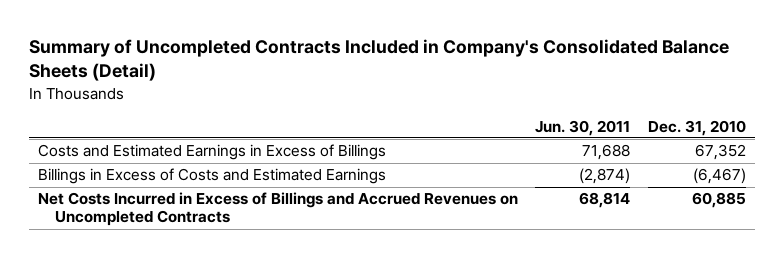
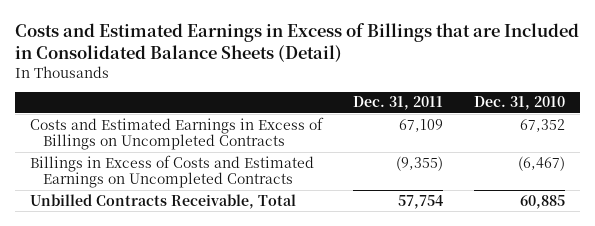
- Summary of Uncompleted Contracts Included in Company's Consolidated Balance Sheets (Detail)
+ Costs and Estimated Earnings in Excess of Billings that are Included in Consolidated Balance Sheets (Detail)
- | Jun. 30, 2011 | Dec. 31, 2010
+ | Dec. 31, 2011 | Dec. 31, 2010
- Costs and Estimated Earnings in Excess of Billings | 71,688 | 67,352
- Billings in Excess of Costs and Estimated Earnings | (2,874) | (6,467)
- Net Costs Incurred in Excess of Billings and Accrued Revenues on Uncompleted Contracts | 68,814 | 60,885
+ Costs and Estimated Earnings in Excess of Billings on Uncompleted Contracts | 67,109 | 67,352
+ Billings in Excess of Costs and Estimated Earnings on Uncompleted Contracts | (9,355) | (6,467)
+ Unbilled Contracts Receivable, Total | 57,754 | 60,885

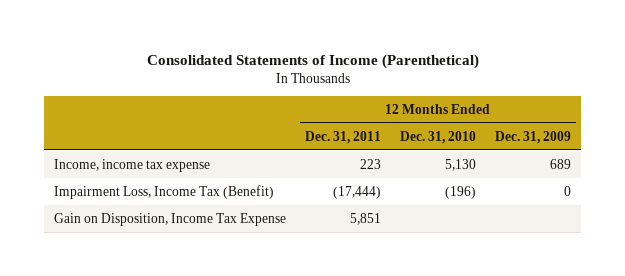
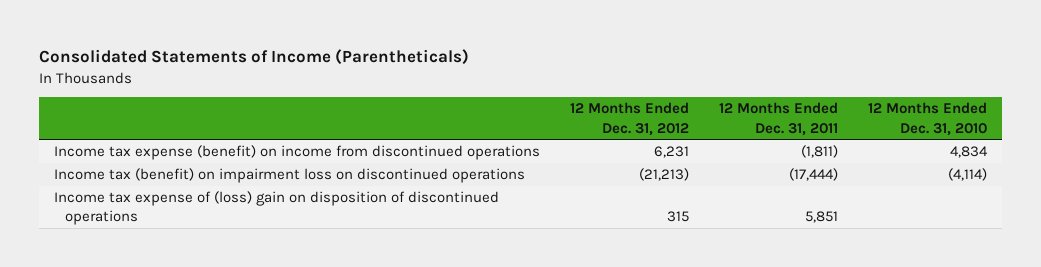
- Consolidated Statements of Income (Parenthetical)
+ Consolidated Statements of Income (Parentheticals)
- | 12 Months Ended Dec. 31, 2011 | 12 Months Ended Dec. 31, 2010 | 12 Months Ended Dec. 31, 2009
+ | 12 Months Ended Dec. 31, 2012 | 12 Months Ended Dec. 31, 2011 | 12 Months Ended Dec. 31, 2010
- Income, income tax expense | 223 | 5,130 | 689
- Impairment Loss, Income Tax (Benefit) | (17,444) | (196) | 0
- Gain on Disposition, Income Tax Expense | 5,851 | |
+ Income tax expense (benefit) on income from discontinued operations | 6,231 | (1,811) | 4,834
+ Income tax (benefit) on impairment loss on discontinued operations | (21,213) | (17,444) | (4,114)
+ Income tax expense of (loss) gain on disposition of discontinued operations | 315 | 5,851 |

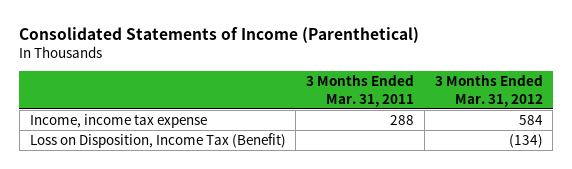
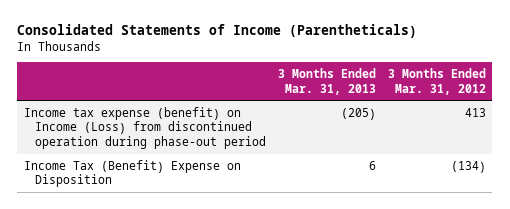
- Consolidated Statements of Income (Parenthetical)
+ Consolidated Statements of Income (Parentheticals)
- | 3 Months Ended Mar. 31, 2011 | 3 Months Ended Mar. 31, 2012
+ | 3 Months Ended Mar. 31, 2013 | 3 Months Ended Mar. 31, 2012
- Income, income tax expense | 288 | 584
- Loss on Disposition, Income Tax (Benefit) | | (134)
+ Income tax expense (benefit) on Income (Loss) from discontinued operation during phase-out period | (205) | 413
+ Income Tax (Benefit) Expense on Disposition | 6 | (134)

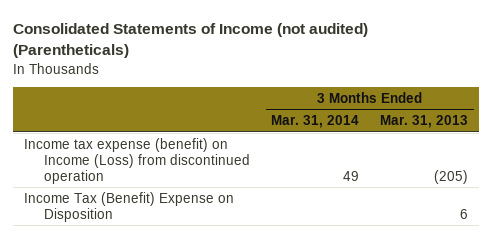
- Consolidated Statements of Income (Parentheticals)
+ Consolidated Statements of Income (not audited) (Parentheticals)
- | 3 Months Ended Mar. 31, 2013 | 3 Months Ended Mar. 31, 2012
+ | 3 Months Ended Mar. 31, 2014 | 3 Months Ended Mar. 31, 2013
- Income tax expense (benefit) on Income (Loss) from discontinued operation during phase-out period | (205) | 413
+ Income tax expense (benefit) on Income (Loss) from discontinued operation | 49 | (205)

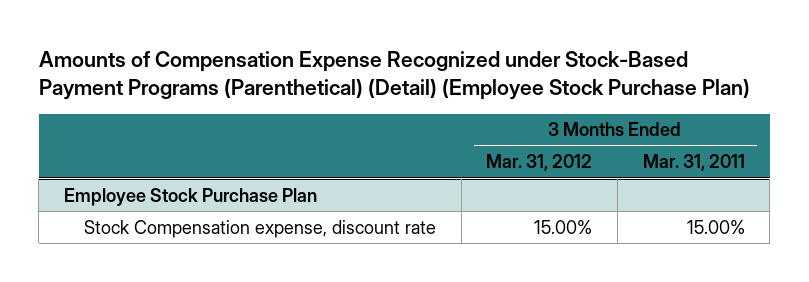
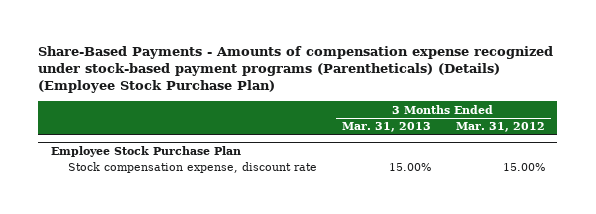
- Amounts of Compensation Expense Recognized under Stock-Based Payment Programs (Parenthetical) (Detail) (Employee Stock Purchase Plan)
+ Share-Based Payments - Amounts of compensation expense recognized under stock-based payment programs (Parentheticals) (Details) (Employee Stock Purchase Plan)
- | 3 Months Ended Mar. 31, 2012 | 3 Months Ended Mar. 31, 2011
+ | 3 Months Ended Mar. 31, 2013 | 3 Months Ended Mar. 31, 2012
@ Employee Stock Purchase Plan
- Stock Compensation expense, discount rate | 15.00% | 15.00%
+ Stock compensation expense, discount rate | 15.00% | 15.00%

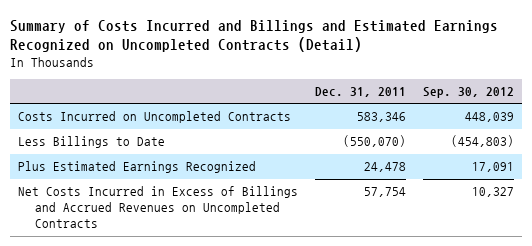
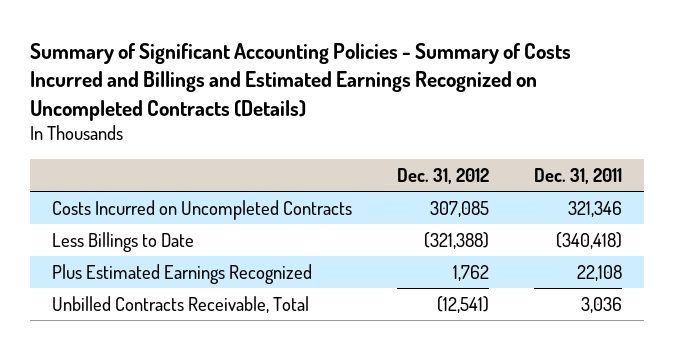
- Summary of Costs Incurred and Billings and Estimated Earnings Recognized on Uncompleted Contracts (Detail)
+ Summary of Significant Accounting Policies - Summary of Costs Incurred and Billings and Estimated Earnings Recognized on Uncompleted Contracts (Details)
- | Dec. 31, 2011 | Sep. 30, 2012
+ | Dec. 31, 2012 | Dec. 31, 2011
- Costs Incurred on Uncompleted Contracts | 583,346 | 448,039
- Less Billings to Date | (550,070) | (454,803)
- Plus Estimated Earnings Recognized | 24,478 | 17,091
- Net Costs Incurred in Excess of Billings and Accrued Revenues on Uncompleted Contracts | 57,754 | 10,327
+ Costs Incurred on Uncompleted Contracts | 307,085 | 321,346
+ Less Billings to Date | (321,388) | (340,418)
+ Plus Estimated Earnings Recognized | 1,762 | 22,108
+ Unbilled Contracts Receivable, Total | (12,541) | 3,036

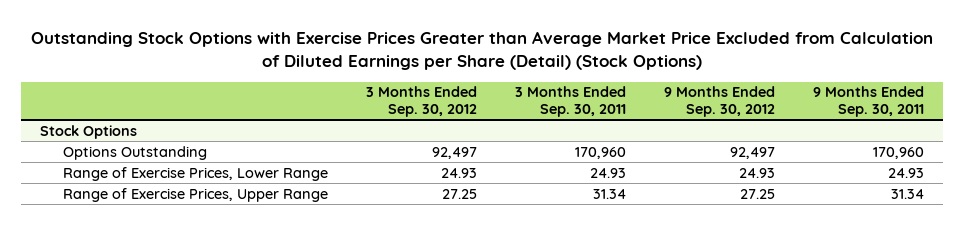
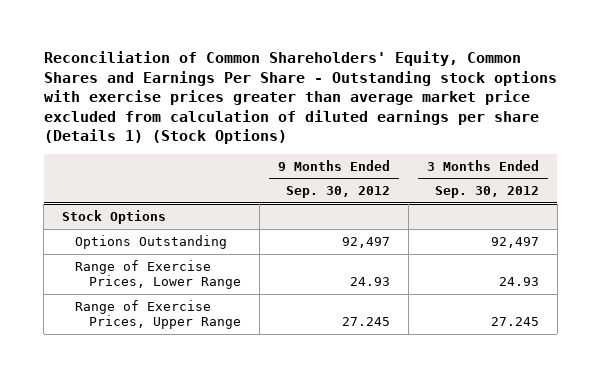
- Outstanding Stock Options with Exercise Prices Greater than Average Market Price Excluded from Calculation of Diluted Earnings per Share (Detail) (Stock Options)
+ Reconciliation of Common Shareholders' Equity, Common Shares and Earnings Per Share - Outstanding stock options with exercise prices greater than average market price excluded from calculation of diluted earnings per share (Details 1) (Stock Options)
- | 3 Months Ended Sep. 30, 2012 | 3 Months Ended Sep. 30, 2011 | 9 Months Ended Sep. 30, 2012 | 9 Months Ended Sep. 30, 2011
+ | 9 Months Ended Sep. 30, 2012 | 3 Months Ended Sep. 30, 2012
@ Stock Options
- Range of Exercise Prices, Upper Range | 27.25 | 31.34 | 27.25 | 31.34
+ Range of Exercise Prices, Upper Range | 27.245 | 27.245

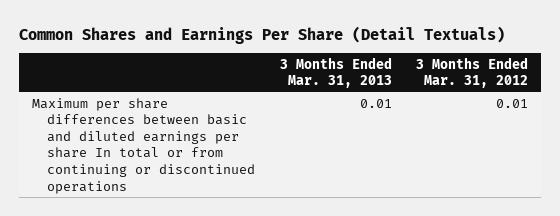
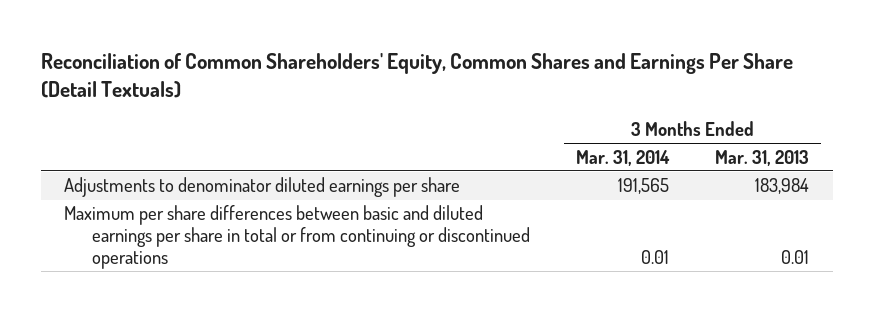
- Common Shares and Earnings Per Share (Detail Textuals)
+ Reconciliation of Common Shareholders' Equity, Common Shares and Earnings Per Share (Detail Textuals)
- | 3 Months Ended Mar. 31, 2013 | 3 Months Ended Mar. 31, 2012
+ | 3 Months Ended Mar. 31, 2014 | 3 Months Ended Mar. 31, 2013
- Maximum per share differences between basic and diluted earnings per share In total or from continuing or discontinued operations | 0.01 | 0.01
+ Adjustments to denominator diluted earnings per share | 191,565 | 183,984
+ Maximum per share differences between basic and diluted earnings per share in total or from continuing or discontinued operations | 0.01 | 0.01

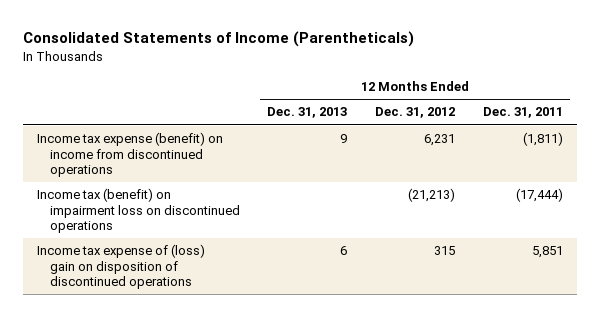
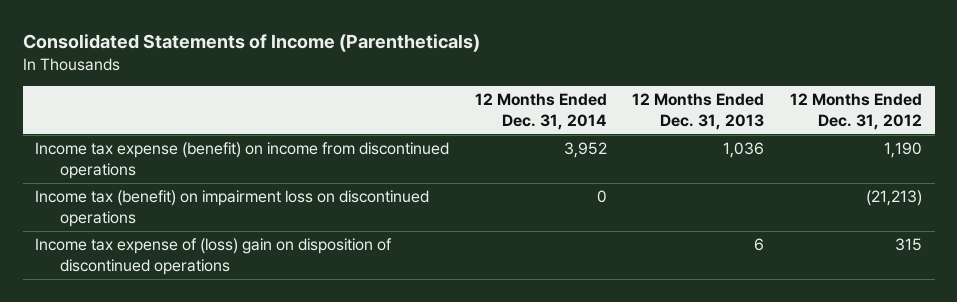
- | 12 Months Ended Dec. 31, 2013 | 12 Months Ended Dec. 31, 2012 | 12 Months Ended Dec. 31, 2011
+ | 12 Months Ended Dec. 31, 2014 | 12 Months Ended Dec. 31, 2013 | 12 Months Ended Dec. 31, 2012
- Income tax expense (benefit) on income from discontinued operations | 9 | 6,231 | (1,811)
+ Income tax expense (benefit) on income from discontinued operations | 3,952 | 1,036 | 1,190

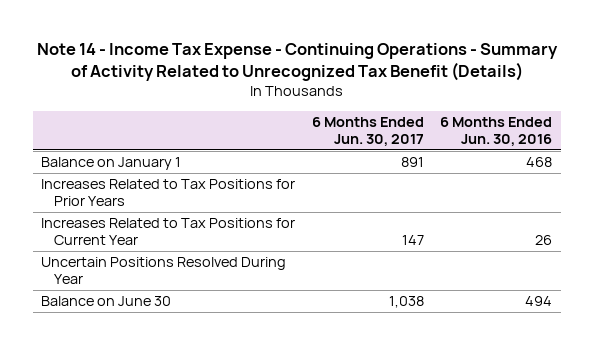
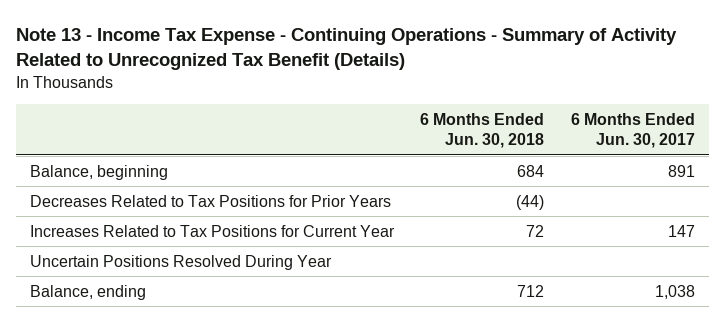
- Note 14 - Income Tax Expense - Continuing Operations - Summary of Activity Related to Unrecognized Tax Benefit (Details)
+ Note 13 - Income Tax Expense - Continuing Operations - Summary of Activity Related to Unrecognized Tax Benefit (Details)
- | 6 Months Ended Jun. 30, 2017 | 6 Months Ended Jun. 30, 2016
+ | 6 Months Ended Jun. 30, 2018 | 6 Months Ended Jun. 30, 2017
- Balance on January 1 | 891 | 468
- Increases Related to Tax Positions for Prior Years
+ Balance, beginning | 684 | 891
+ Decreases Related to Tax Positions for Prior Years | (44) |
- Balance on June 30 | 1,038 | 494
+ Balance, ending | 712 | 1,038

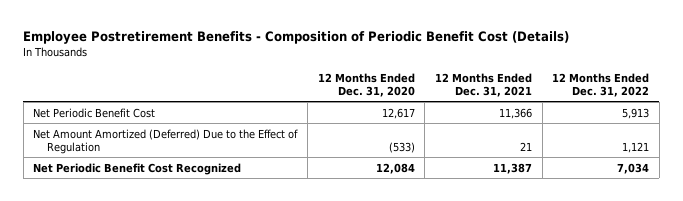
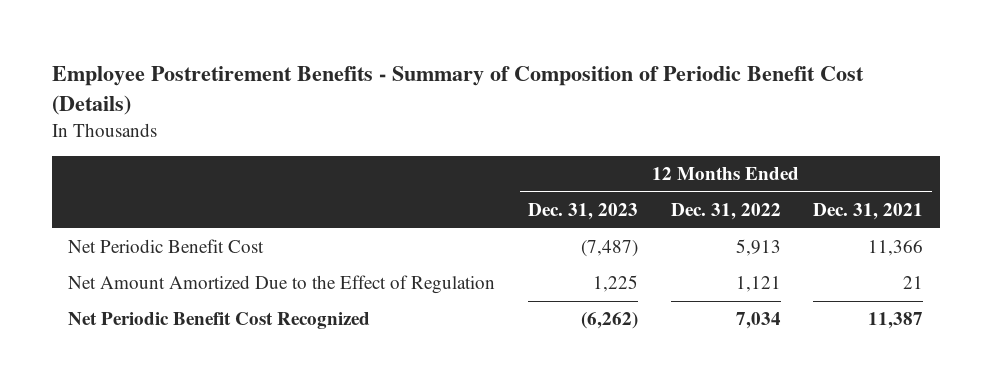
- Employee Postretirement Benefits - Composition of Periodic Benefit Cost (Details)
+ Employee Postretirement Benefits - Summary of Composition of Periodic Benefit Cost (Details)
- | 12 Months Ended Dec. 31, 2020 | 12 Months Ended Dec. 31, 2021 | 12 Months Ended Dec. 31, 2022
+ | 12 Months Ended Dec. 31, 2023 | 12 Months Ended Dec. 31, 2022 | 12 Months Ended Dec. 31, 2021
- Net Amount Amortized (Deferred) Due to the Effect of Regulation | (533) | 21 | 1,121
+ Net Amount Amortized Due to the Effect of Regulation | 1,225 | 1,121 | 21

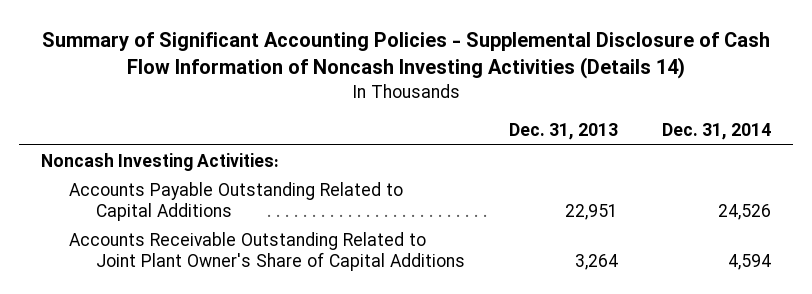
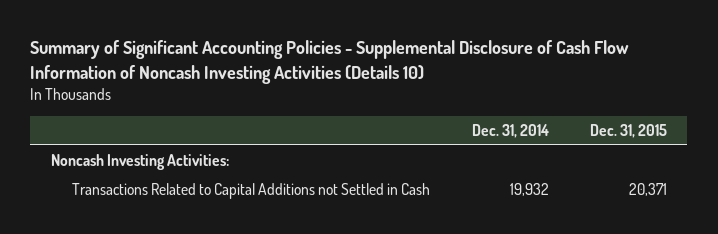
- Summary of Significant Accounting Policies - Supplemental Disclosure of Cash Flow Information of Noncash Investing Activities (Details 14)
+ Summary of Significant Accounting Policies - Supplemental Disclosure of Cash Flow Information of Noncash Investing Activities (Details 10)
- | Dec. 31, 2013 | Dec. 31, 2014
+ | Dec. 31, 2014 | Dec. 31, 2015
- Accounts Payable Outstanding Related to Capital Additions | 22,951 | 24,526
- Accounts Receivable Outstanding Related to Joint Plant Owner's Share of Capital Additions | 3,264 | 4,594
+ Transactions Related to Capital Additions not Settled in Cash | 19,932 | 20,371

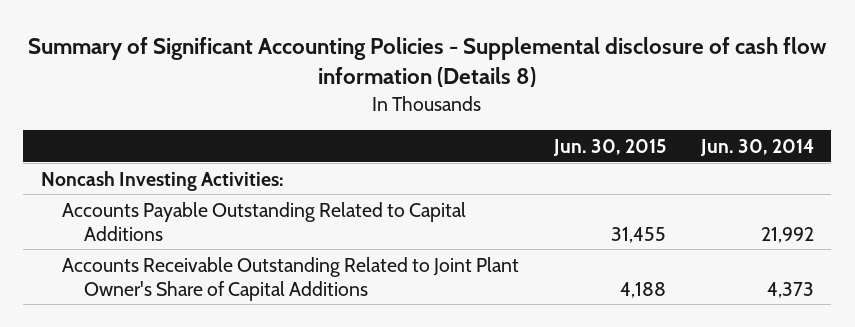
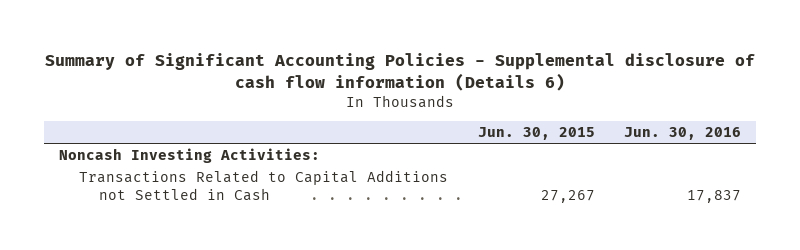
- Summary of Significant Accounting Policies - Supplemental disclosure of cash flow information (Details 8)
+ Summary of Significant Accounting Policies - Supplemental disclosure of cash flow information (Details 6)
- | Jun. 30, 2015 | Jun. 30, 2014
+ | Jun. 30, 2015 | Jun. 30, 2016
- Accounts Payable Outstanding Related to Capital Additions | 31,455 | 21,992
- Accounts Receivable Outstanding Related to Joint Plant Owner's Share of Capital Additions | 4,188 | 4,373
+ Transactions Related to Capital Additions not Settled in Cash | 27,267 | 17,837

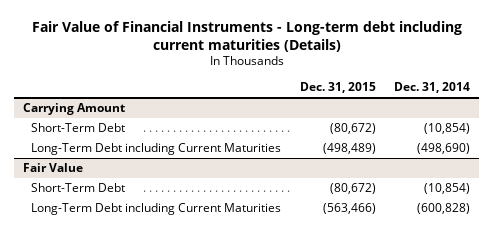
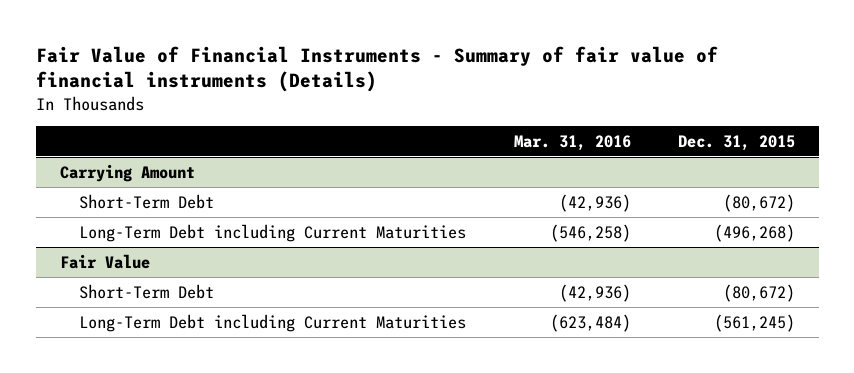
- Fair Value of Financial Instruments - Long-term debt including current maturities (Details)
+ Fair Value of Financial Instruments - Summary of fair value of financial instruments (Details)
- | Dec. 31, 2015 | Dec. 31, 2014
+ | Mar. 31, 2016 | Dec. 31, 2015
@ Carrying Amount
- Long-Term Debt including Current Maturities | (498,489) | (498,690)
+ Long-Term Debt including Current Maturities | (546,258) | (496,268)
@ Fair Value
- Long-Term Debt including Current Maturities | (563,466) | (600,828)
+ Long-Term Debt including Current Maturities | (623,484) | (561,245)

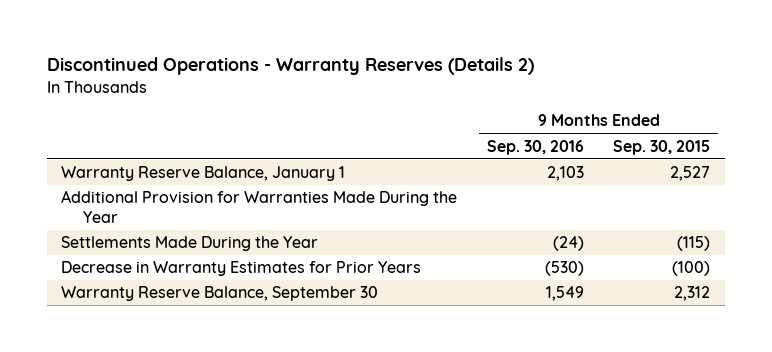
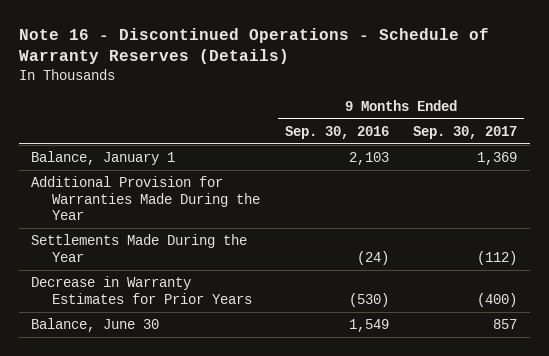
- Discontinued Operations - Warranty Reserves (Details 2)
+ Note 16 - Discontinued Operations - Schedule of Warranty Reserves (Details)
- | 9 Months Ended Sep. 30, 2016 | 9 Months Ended Sep. 30, 2015
+ | 9 Months Ended Sep. 30, 2016 | 9 Months Ended Sep. 30, 2017
- Warranty Reserve Balance, January 1 | 2,103 | 2,527
+ Balance, January 1 | 2,103 | 1,369
- Warranty Reserve Balance, September 30 | 1,549 | 2,312
+ Balance, June 30 | 1,549 | 857

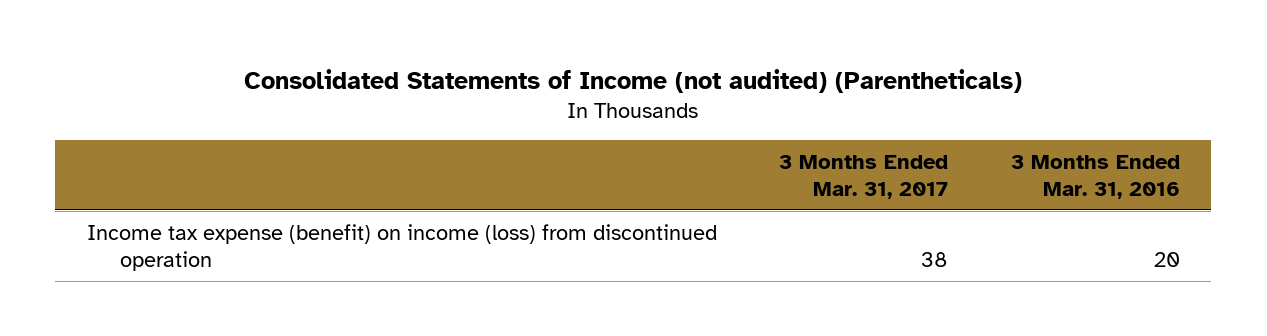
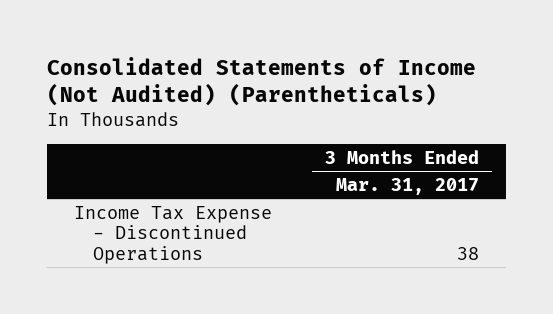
- Consolidated Statements of Income (not audited) (Parentheticals)
+ Consolidated Statements of Income (Not Audited) (Parentheticals)
- | 3 Months Ended Mar. 31, 2017 | 3 Months Ended Mar. 31, 2016
+ | 3 Months Ended Mar. 31, 2017
- Income tax expense (benefit) on income (loss) from discontinued operation | 38 | 20
+ Income Tax Expense - Discontinued Operations | 38

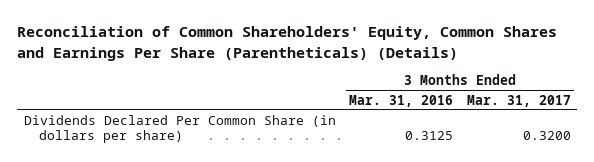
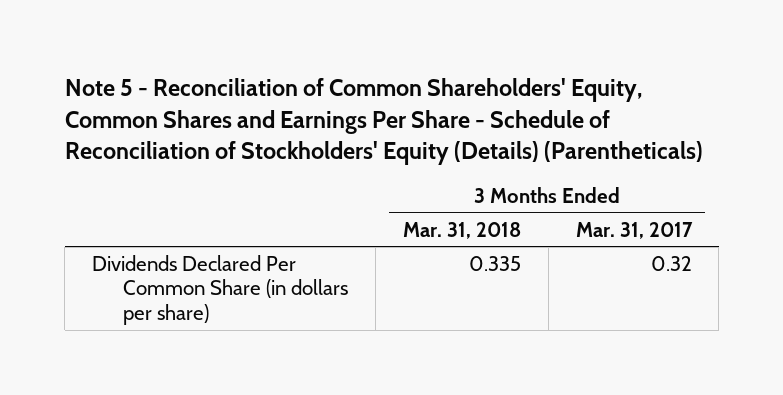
- Reconciliation of Common Shareholders' Equity, Common Shares and Earnings Per Share (Parentheticals) (Details)
+ Note 5 - Reconciliation of Common Shareholders' Equity, Common Shares and Earnings Per Share - Schedule of Reconciliation of Stockholders' Equity (Details) (Parentheticals)
- | 3 Months Ended Mar. 31, 2016 | 3 Months Ended Mar. 31, 2017
+ | 3 Months Ended Mar. 31, 2018 | 3 Months Ended Mar. 31, 2017
- Dividends Declared Per Common Share (in dollars per share) | 0.3125 | 0.3200
+ Dividends Declared Per Common Share (in dollars per share) | 0.335 | 0.32

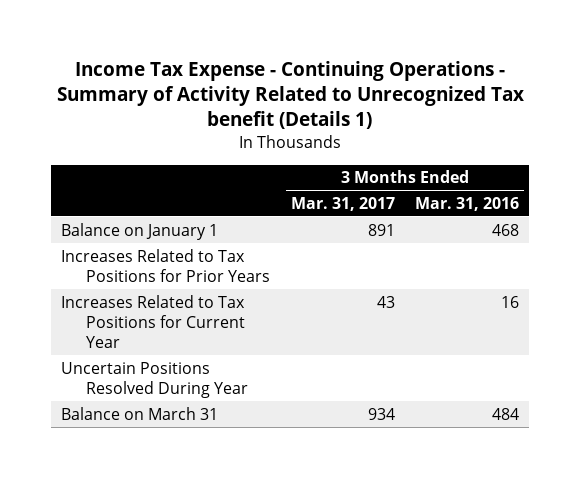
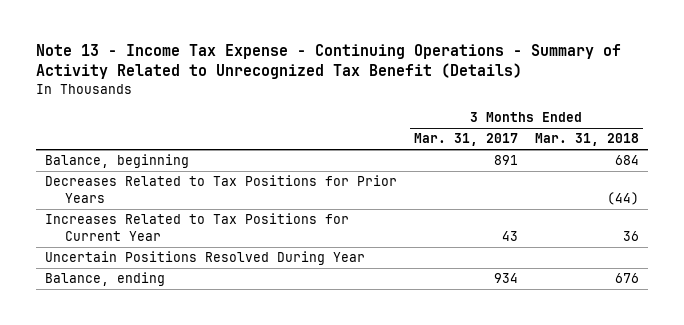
- Income Tax Expense - Continuing Operations - Summary of Activity Related to Unrecognized Tax benefit (Details 1)
+ Note 13 - Income Tax Expense - Continuing Operations - Summary of Activity Related to Unrecognized Tax Benefit (Details)
- | 3 Months Ended Mar. 31, 2017 | 3 Months Ended Mar. 31, 2016
+ | 3 Months Ended Mar. 31, 2017 | 3 Months Ended Mar. 31, 2018
- Balance on January 1 | 891 | 468
- Increases Related to Tax Positions for Prior Years
+ Balance, beginning | 891 | 684
+ Decreases Related to Tax Positions for Prior Years | | (44)
- Balance on March 31 | 934 | 484
+ Balance, ending | 934 | 676

